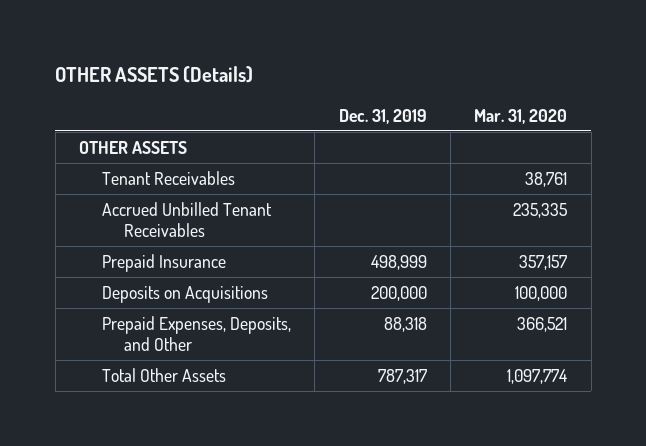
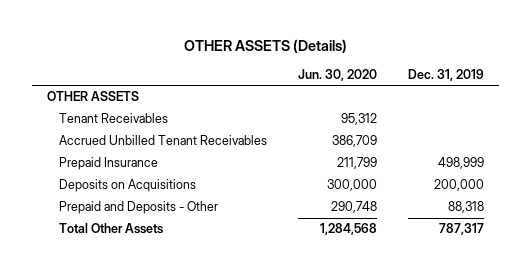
- | Dec. 31, 2019 | Mar. 31, 2020
+ | Jun. 30, 2020 | Dec. 31, 2019
- Prepaid Expenses, Deposits, and Other | 88,318 | 366,521
+ Prepaid and Deposits - Other | 290,748 | 88,318

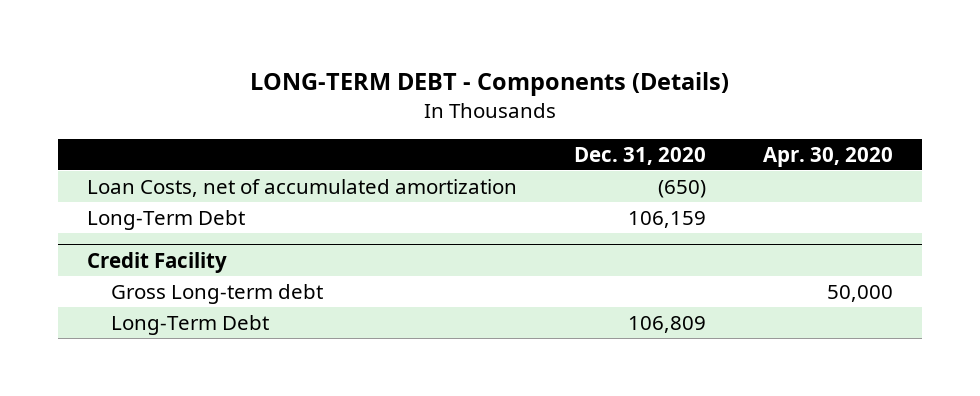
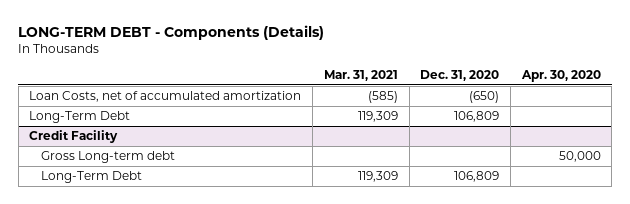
- | Dec. 31, 2020 | Apr. 30, 2020
+ | Mar. 31, 2021 | Dec. 31, 2020 | Apr. 30, 2020
- Long-Term Debt | 106,159 |
+ Long-Term Debt | 119,309 | 106,809 |

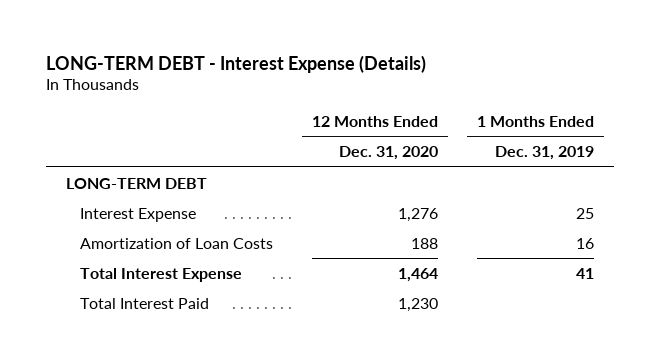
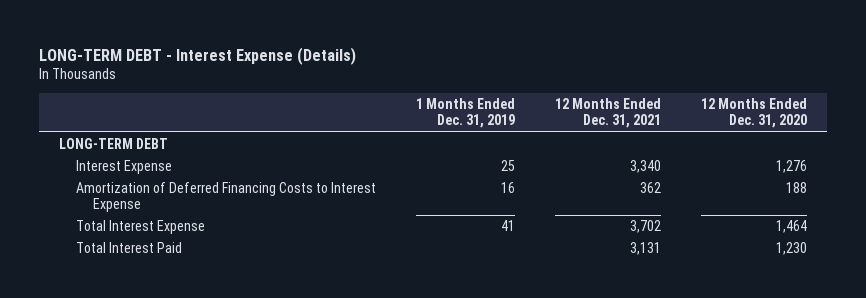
- | 12 Months Ended Dec. 31, 2020 | 1 Months Ended Dec. 31, 2019
+ | 1 Months Ended Dec. 31, 2019 | 12 Months Ended Dec. 31, 2021 | 12 Months Ended Dec. 31, 2020
- Amortization of Loan Costs | 188 | 16
+ Amortization of Deferred Financing Costs to Interest Expense | 16 | 362 | 188

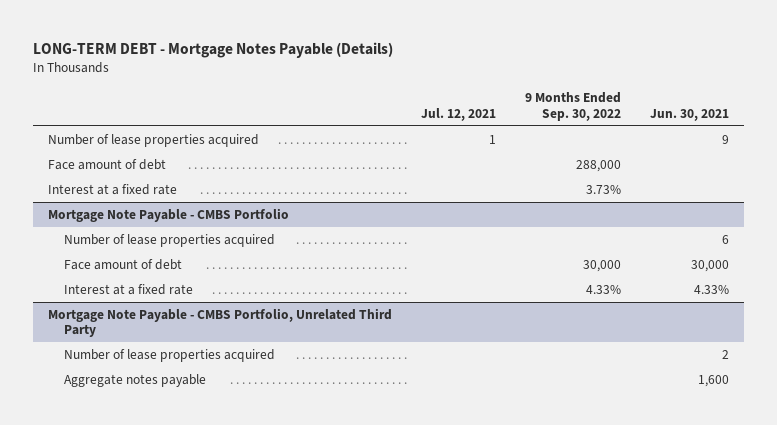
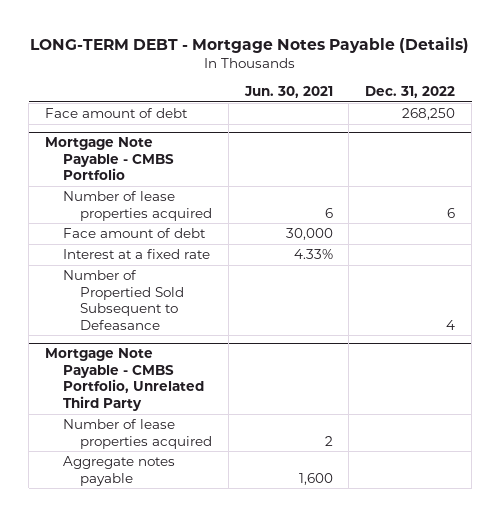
- | Jul. 12, 2021 | 9 Months Ended Sep. 30, 2022 | Jun. 30, 2021
+ | Jun. 30, 2021 | Dec. 31, 2022
- Number of lease properties acquired | 1 | | 9
- Interest at a fixed rate | | 3.73% |
@ Mortgage Note Payable - CMBS Portfolio
+ Number of Propertied Sold Subsequent to Defeasance | | 4

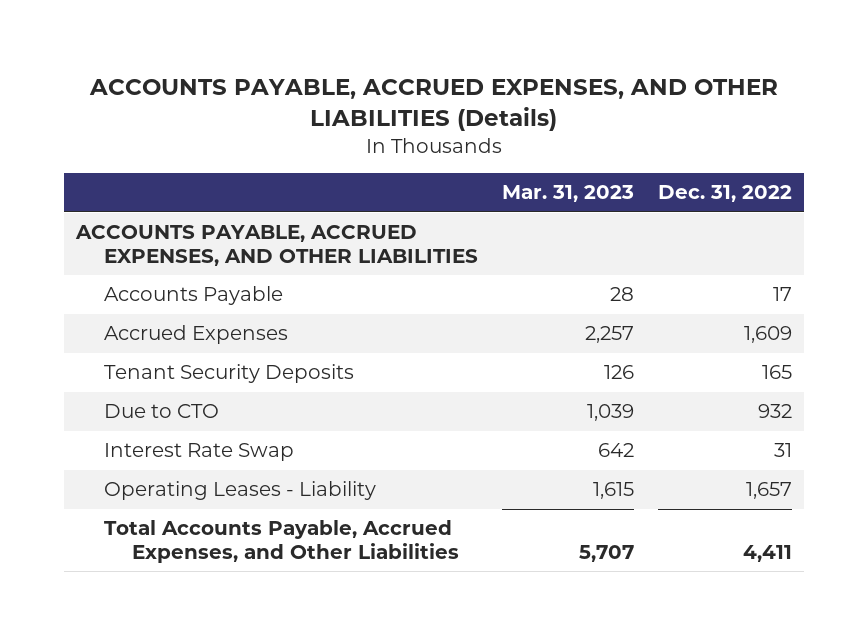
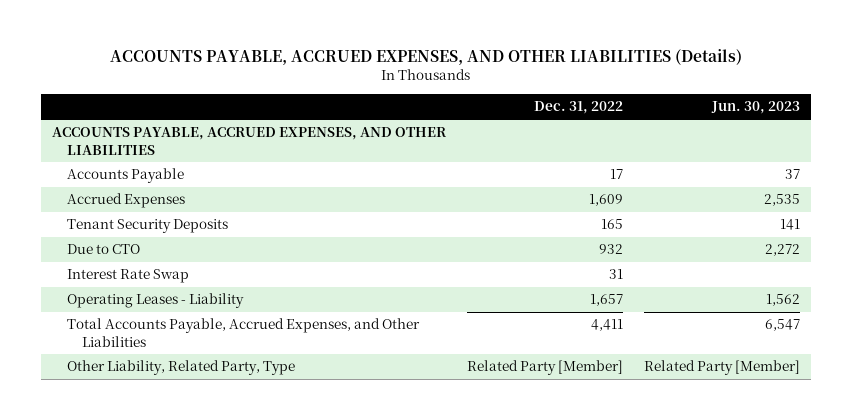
- | Mar. 31, 2023 | Dec. 31, 2022
+ | Dec. 31, 2022 | Jun. 30, 2023
+ Other Liability, Related Party, Type | Related Party [Member] | Related Party [Member]

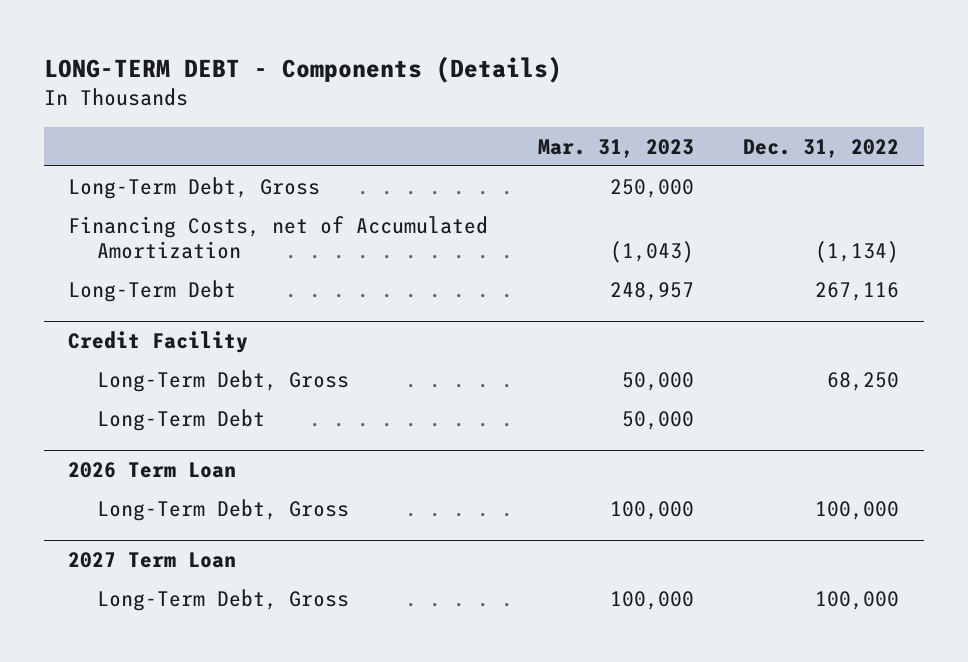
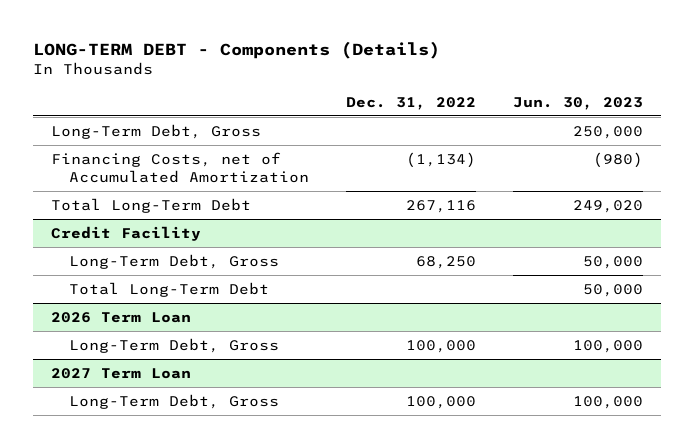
- | Mar. 31, 2023 | Dec. 31, 2022
+ | Dec. 31, 2022 | Jun. 30, 2023
- Long-Term Debt | 248,957 | 267,116
+ Total Long-Term Debt | 267,116 | 249,020
@ Credit Facility
- Long-Term Debt | 50,000 |
+ Total Long-Term Debt | | 50,000

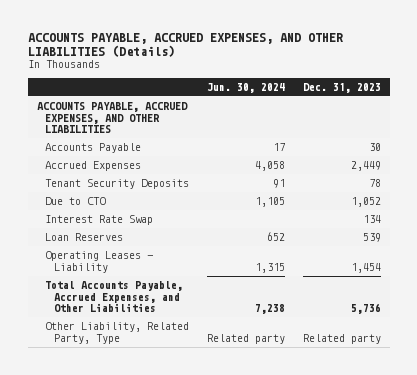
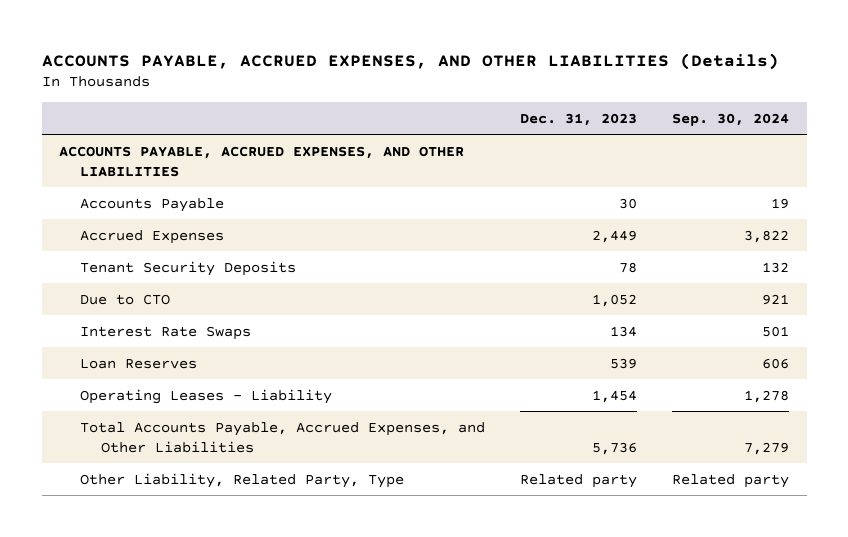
- | Jun. 30, 2024 | Dec. 31, 2023
+ | Dec. 31, 2023 | Sep. 30, 2024
- Interest Rate Swap | | 134
+ Interest Rate Swaps | 134 | 501

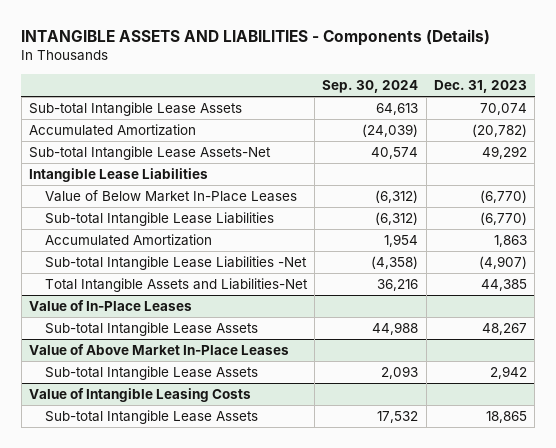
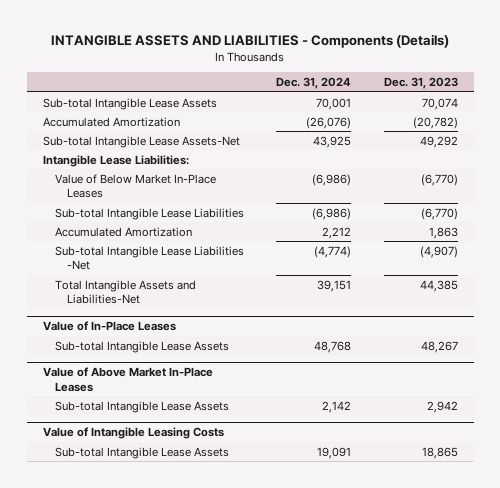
- | Sep. 30, 2024 | Dec. 31, 2023
+ | Dec. 31, 2024 | Dec. 31, 2023
- Intangible Lease Liabilities
+ Intangible Lease Liabilities:

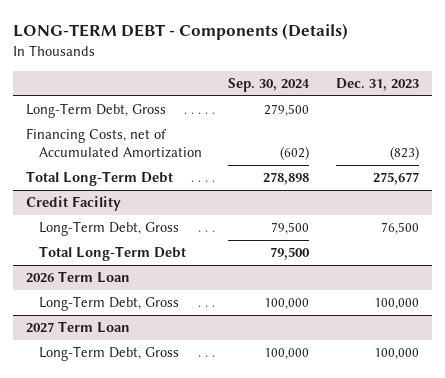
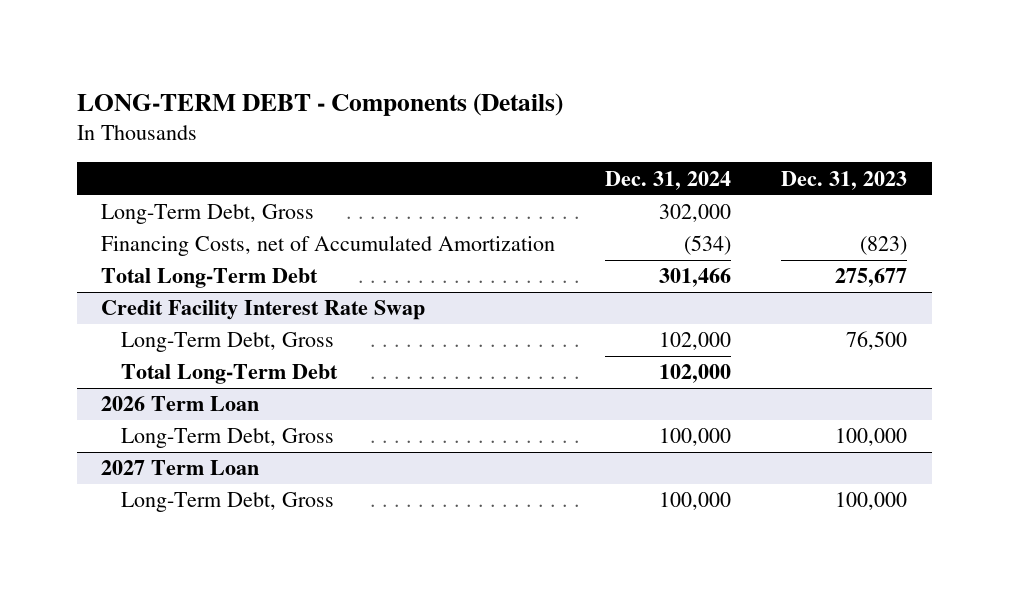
- | Sep. 30, 2024 | Dec. 31, 2023
+ | Dec. 31, 2024 | Dec. 31, 2023
- Credit Facility
+ Credit Facility Interest Rate Swap

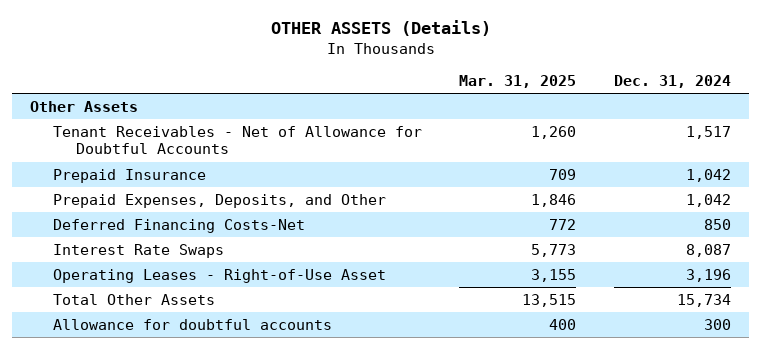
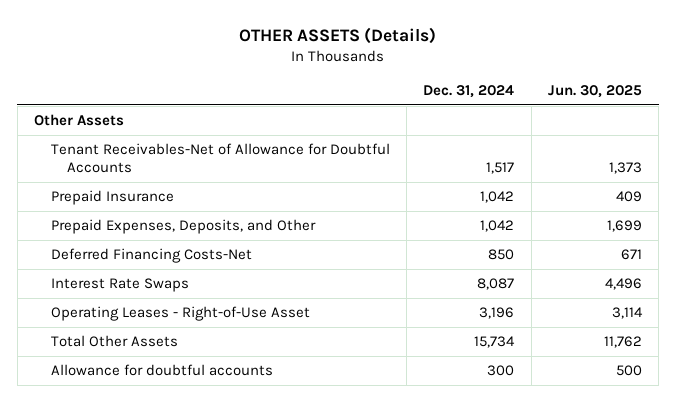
- | Mar. 31, 2025 | Dec. 31, 2024
+ | Dec. 31, 2024 | Jun. 30, 2025
- Tenant Receivables - Net of Allowance for Doubtful Accounts | 1,260 | 1,517
+ Tenant Receivables-Net of Allowance for Doubtful Accounts | 1,517 | 1,373

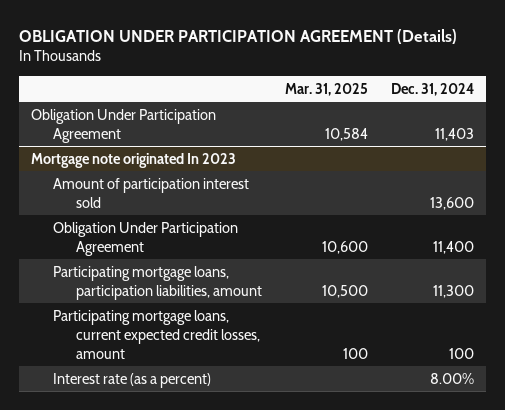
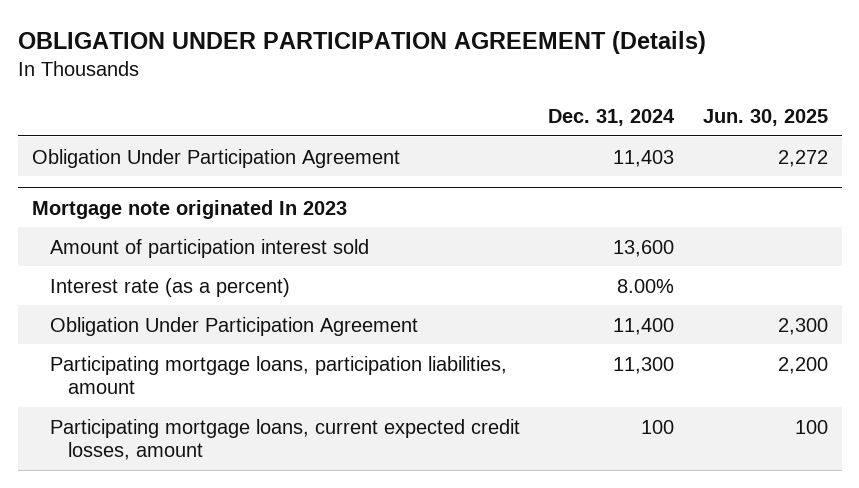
- | Mar. 31, 2025 | Dec. 31, 2024
+ | Dec. 31, 2024 | Jun. 30, 2025
@ Mortgage note originated In 2023
moved up: Interest rate (as a percent) | 8.00% |

